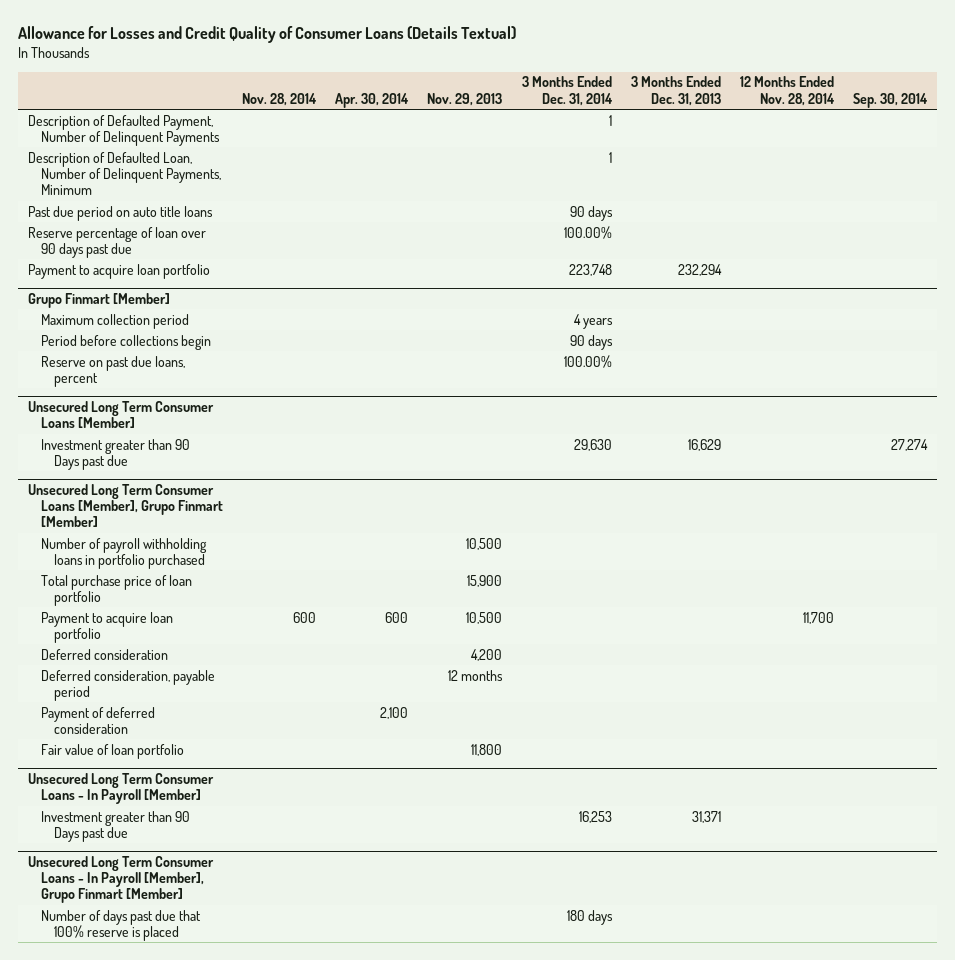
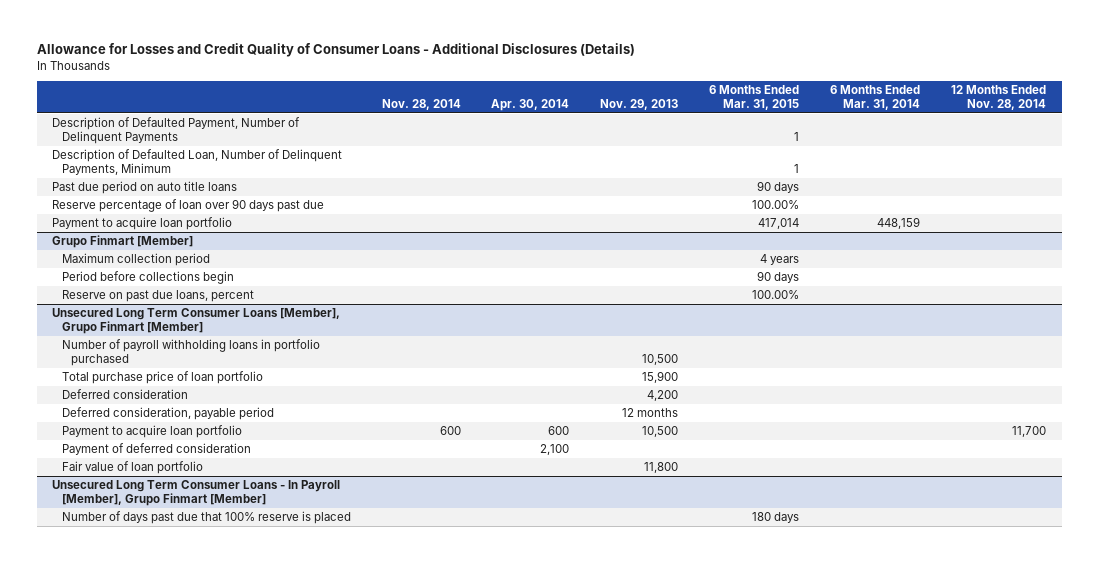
- Allowance for Losses and Credit Quality of Consumer Loans (Details Textual)
+ Allowance for Losses and Credit Quality of Consumer Loans - Additional Disclosures (Details)
- | Nov. 28, 2014 | Apr. 30, 2014 | Nov. 29, 2013 | 3 Months Ended Dec. 31, 2014 | 3 Months Ended Dec. 31, 2013 | 12 Months Ended Nov. 28, 2014 | Sep. 30, 2014
+ | Nov. 28, 2014 | Apr. 30, 2014 | Nov. 29, 2013 | 6 Months Ended Mar. 31, 2015 | 6 Months Ended Mar. 31, 2014 | 12 Months Ended Nov. 28, 2014
- Unsecured Long Term Consumer Loans [Member]
- Investment greater than 90 Days past due | | | | 29,630 | 16,629 | | 27,274
@ Unsecured Long Term Consumer Loans [Member], Grupo Finmart [Member]
moved down: Payment to acquire loan portfolio | 600 | 600 | 10,500 | | | 11,700
- Unsecured Long Term Consumer Loans - In Payroll [Member]
- Investment greater than 90 Days past due | | | | 16,253 | 31,371 | |

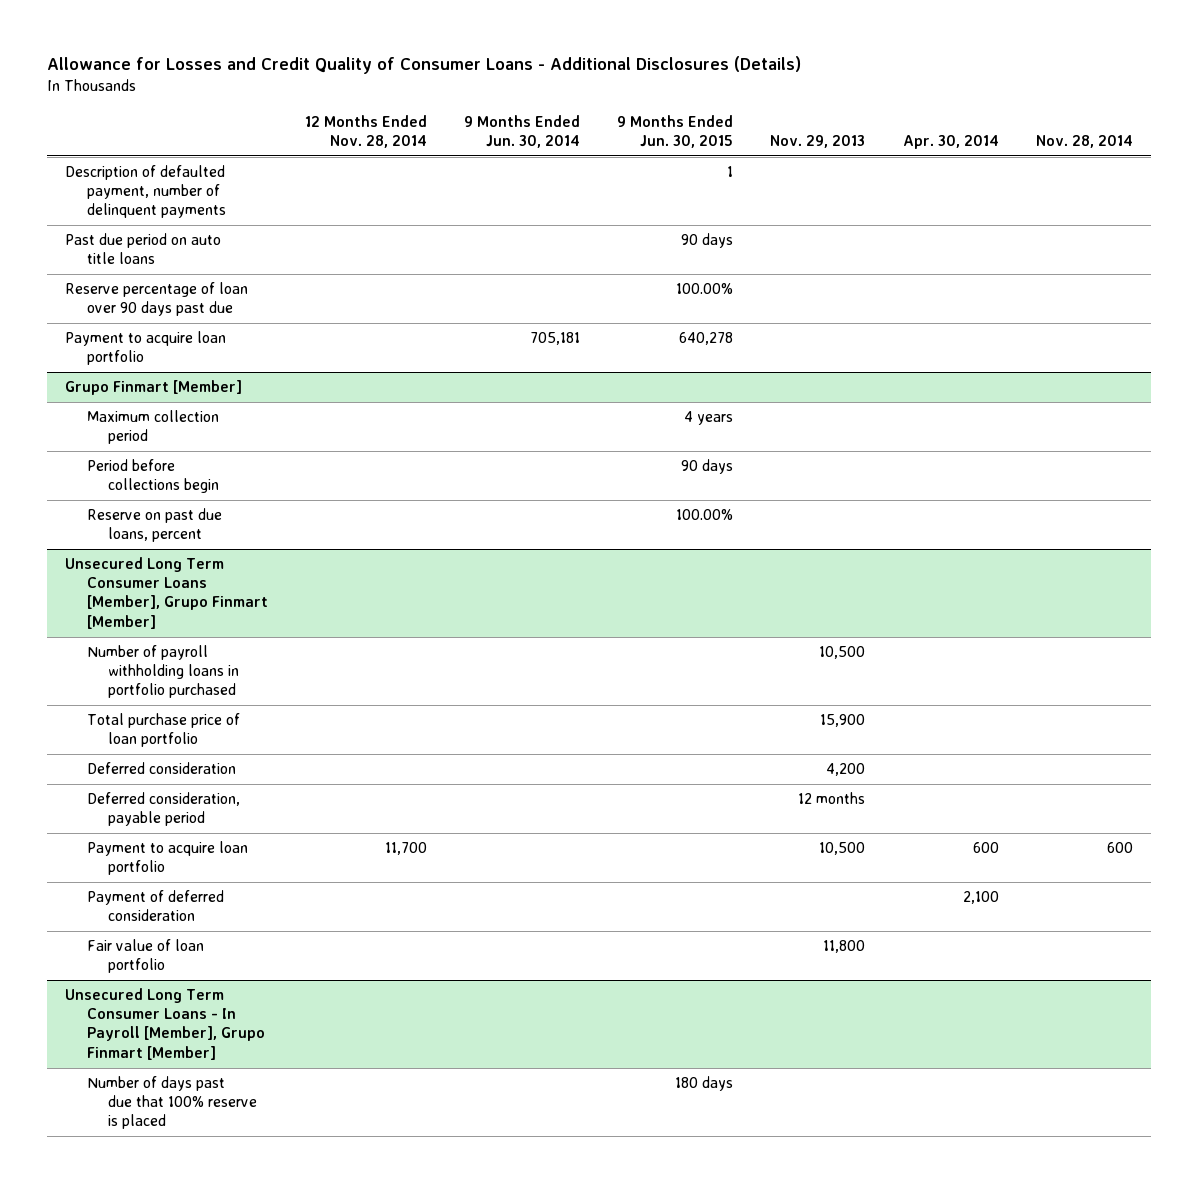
- | Nov. 28, 2014 | Apr. 30, 2014 | Nov. 29, 2013 | 6 Months Ended Mar. 31, 2015 | 6 Months Ended Mar. 31, 2014 | 12 Months Ended Nov. 28, 2014
+ | 12 Months Ended Nov. 28, 2014 | 9 Months Ended Jun. 30, 2014 | 9 Months Ended Jun. 30, 2015 | Nov. 29, 2013 | Apr. 30, 2014 | Nov. 28, 2014
- Description of Defaulted Payment, Number of Delinquent Payments | | | | 1 | |
- Description of Defaulted Loan, Number of Delinquent Payments, Minimum | | | | 1 | |
+ Description of defaulted payment, number of delinquent payments | | | 1 | | |

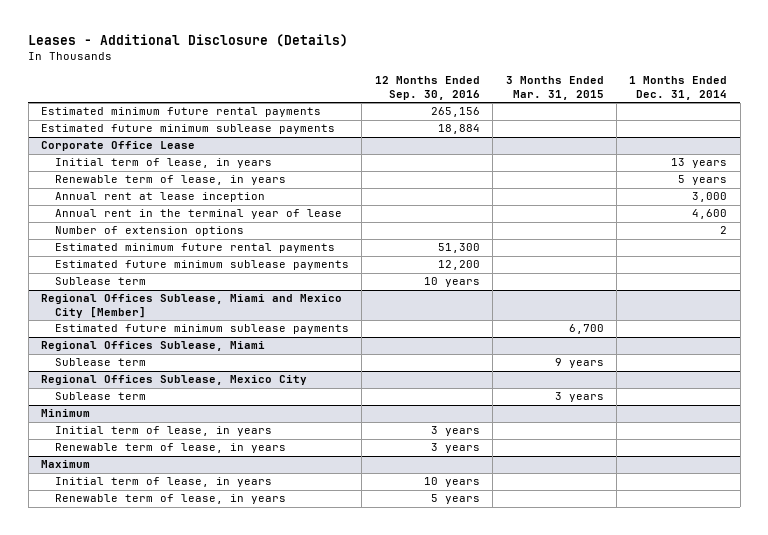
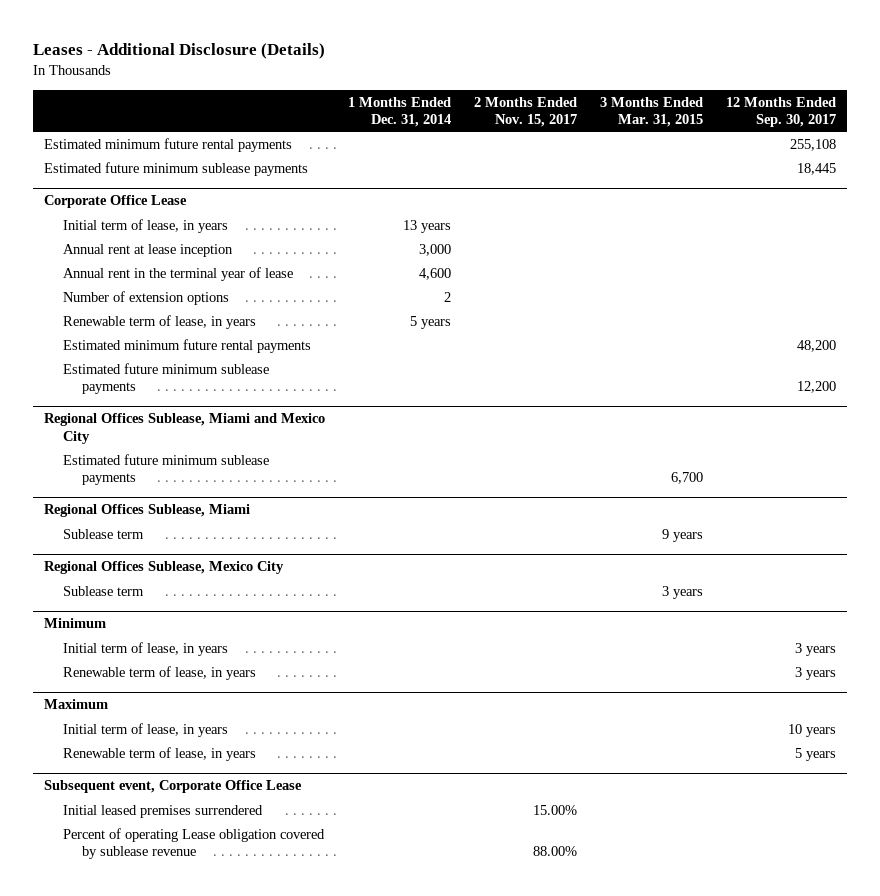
- | 12 Months Ended Sep. 30, 2016 | 3 Months Ended Mar. 31, 2015 | 1 Months Ended Dec. 31, 2014
+ | 1 Months Ended Dec. 31, 2014 | 2 Months Ended Nov. 15, 2017 | 3 Months Ended Mar. 31, 2015 | 12 Months Ended Sep. 30, 2017
@ Corporate Office Lease
moved down: Renewable term of lease, in years | 5 years | | |
- Sublease term | 10 years | |
- Regional Offices Sublease, Miami and Mexico City [Member]
+ Regional Offices Sublease, Miami and Mexico City
+ Subsequent event, Corporate Office Lease
+ Initial leased premises surrendered | | 15.00% | |
+ Percent of operating Lease obligation covered by sublease revenue | | 88.00% | |

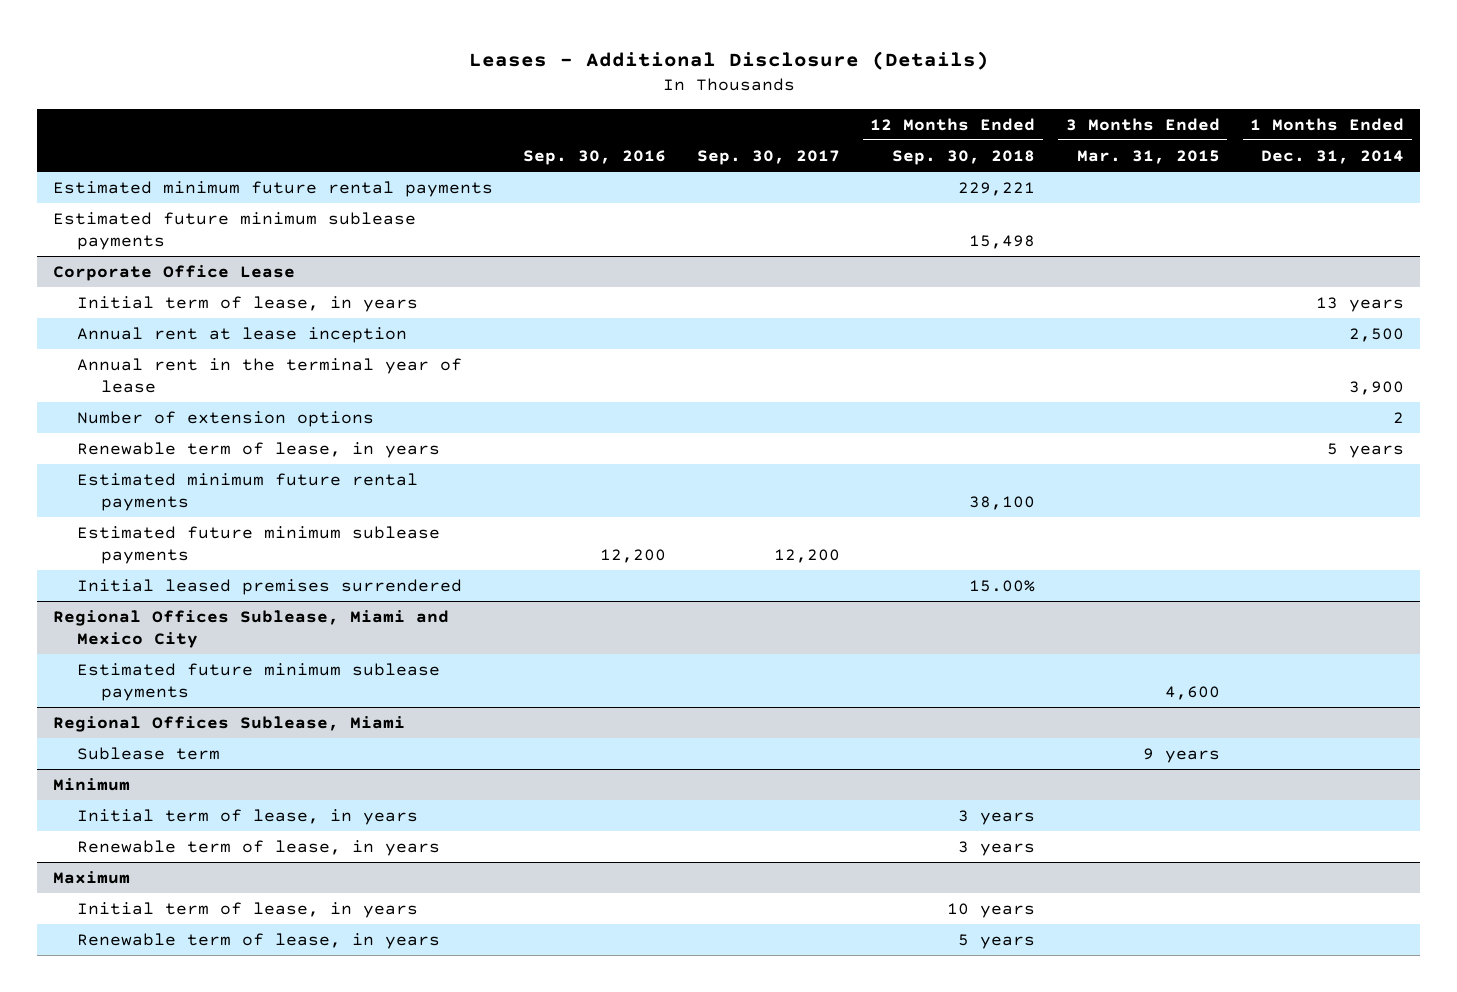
- | 1 Months Ended Dec. 31, 2014 | 2 Months Ended Nov. 15, 2017 | 3 Months Ended Mar. 31, 2015 | 12 Months Ended Sep. 30, 2017
+ | Sep. 30, 2016 | Sep. 30, 2017 | 12 Months Ended Sep. 30, 2018 | 3 Months Ended Mar. 31, 2015 | 1 Months Ended Dec. 31, 2014
@ Corporate Office Lease
- Annual rent at lease inception | 3,000 | | |
- Annual rent in the terminal year of lease | 4,600 | | |
+ Annual rent at lease inception | | | | | 2,500
+ Annual rent in the terminal year of lease | | | | | 3,900
+ Initial leased premises surrendered | | | 15.00% | |
@ Regional Offices Sublease, Miami and Mexico City
- Estimated future minimum sublease payments | | | 6,700 |
+ Estimated future minimum sublease payments | | | | 4,600 |
- Regional Offices Sublease, Mexico City
- Sublease term | | | 3 years |
- Subsequent event, Corporate Office Lease
- Initial leased premises surrendered | | 15.00% | |
- Percent of operating Lease obligation covered by sublease revenue | | 88.00% | |

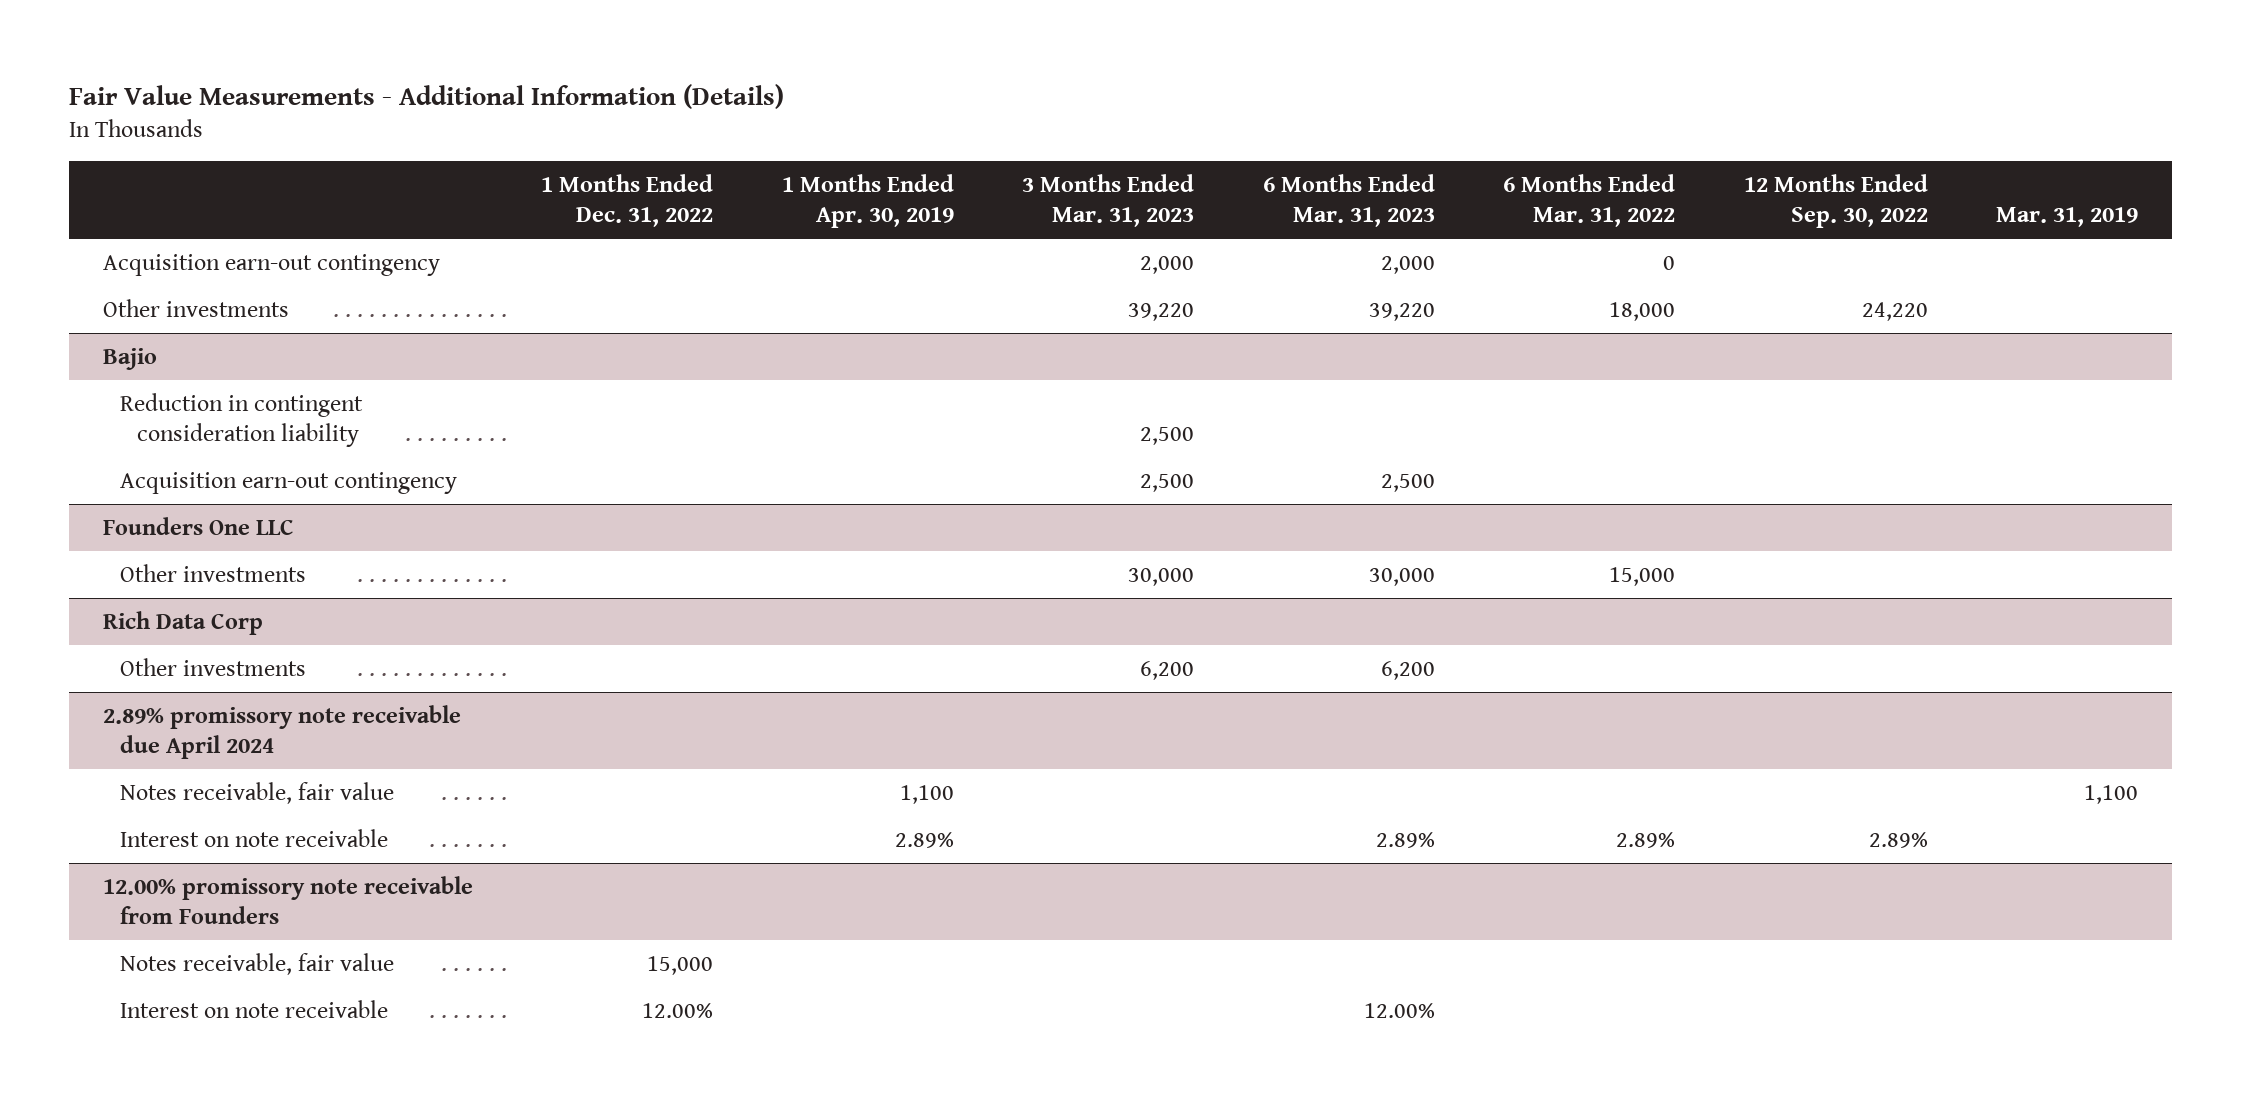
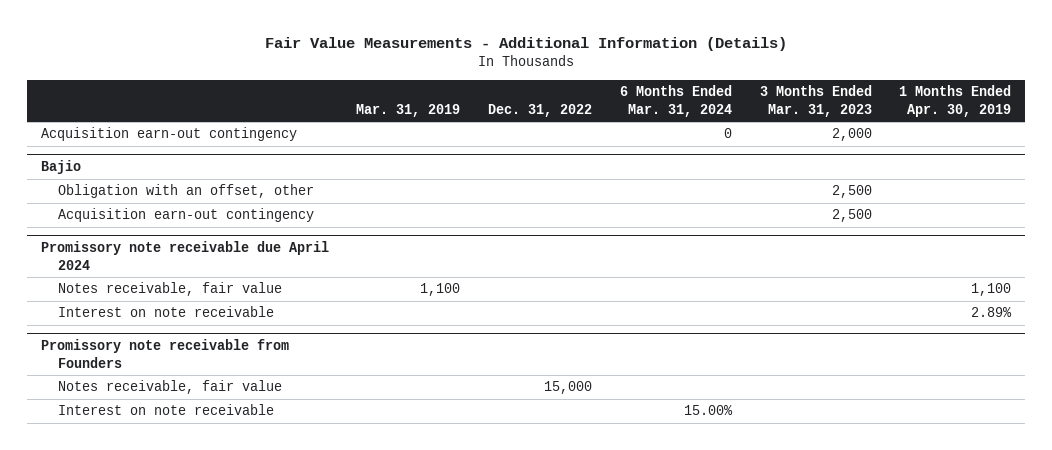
- | 1 Months Ended Dec. 31, 2022 | 1 Months Ended Apr. 30, 2019 | 3 Months Ended Mar. 31, 2023 | 6 Months Ended Mar. 31, 2023 | 6 Months Ended Mar. 31, 2022 | 12 Months Ended Sep. 30, 2022 | Mar. 31, 2019
+ | Mar. 31, 2019 | Dec. 31, 2022 | 6 Months Ended Mar. 31, 2024 | 3 Months Ended Mar. 31, 2023 | 1 Months Ended Apr. 30, 2019
- Other investments | | | 39,220 | 39,220 | 18,000 | 24,220 |
@ Bajio
- Reduction in contingent consideration liability | | | 2,500 | | | |
+ Obligation with an offset, other | | | | 2,500 |
- Founders One LLC
- Other investments | | | 30,000 | 30,000 | 15,000 | |
- Rich Data Corp
- Other investments | | | 6,200 | 6,200 | | |
- 2.89% promissory note receivable due April 2024
+ Promissory note receivable due April 2024
- 12.00% promissory note receivable from Founders
+ Promissory note receivable from Founders

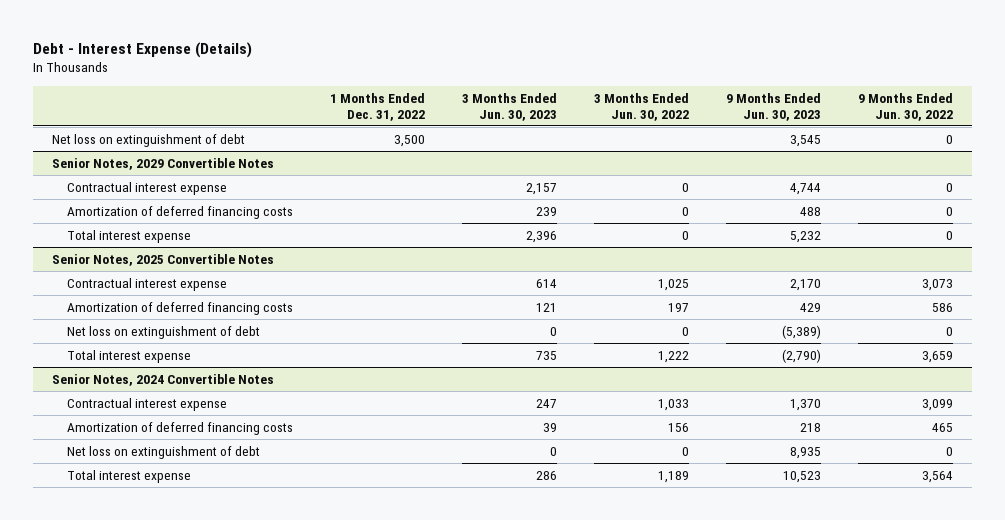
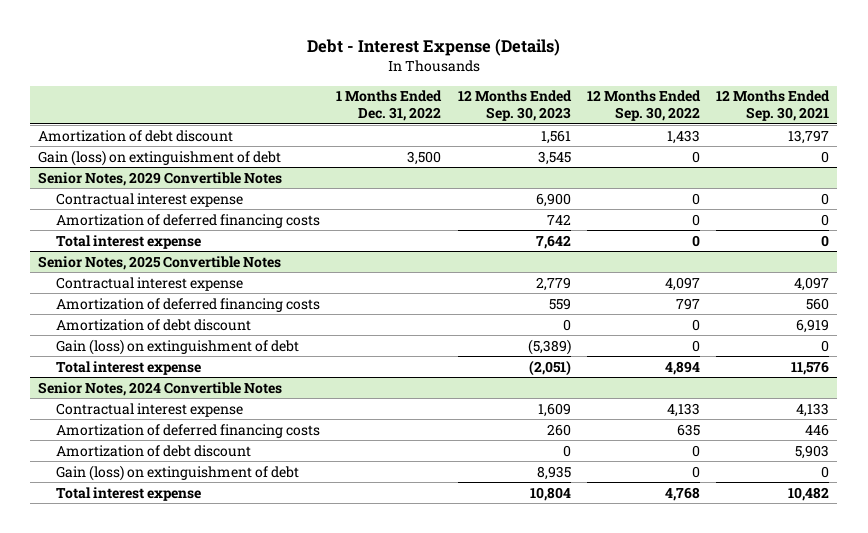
- | 1 Months Ended Dec. 31, 2022 | 3 Months Ended Jun. 30, 2023 | 3 Months Ended Jun. 30, 2022 | 9 Months Ended Jun. 30, 2023 | 9 Months Ended Jun. 30, 2022
+ | 1 Months Ended Dec. 31, 2022 | 12 Months Ended Sep. 30, 2023 | 12 Months Ended Sep. 30, 2022 | 12 Months Ended Sep. 30, 2021
- Net loss on extinguishment of debt | 3,500 | | | 3,545 | 0
+ Amortization of debt discount | | 1,561 | 1,433 | 13,797
+ Gain (loss) on extinguishment of debt | 3,500 | 3,545 | 0 | 0
@ Senior Notes, 2025 Convertible Notes
- Net loss on extinguishment of debt | | 0 | 0 | (5,389) | 0
+ Amortization of debt discount | | 0 | 0 | 6,919
+ Gain (loss) on extinguishment of debt | | (5,389) | 0 | 0
@ Senior Notes, 2024 Convertible Notes
- Net loss on extinguishment of debt | | 0 | 0 | 8,935 | 0
+ Amortization of debt discount | | 0 | 0 | 5,903
+ Gain (loss) on extinguishment of debt | | 8,935 | 0 | 0

